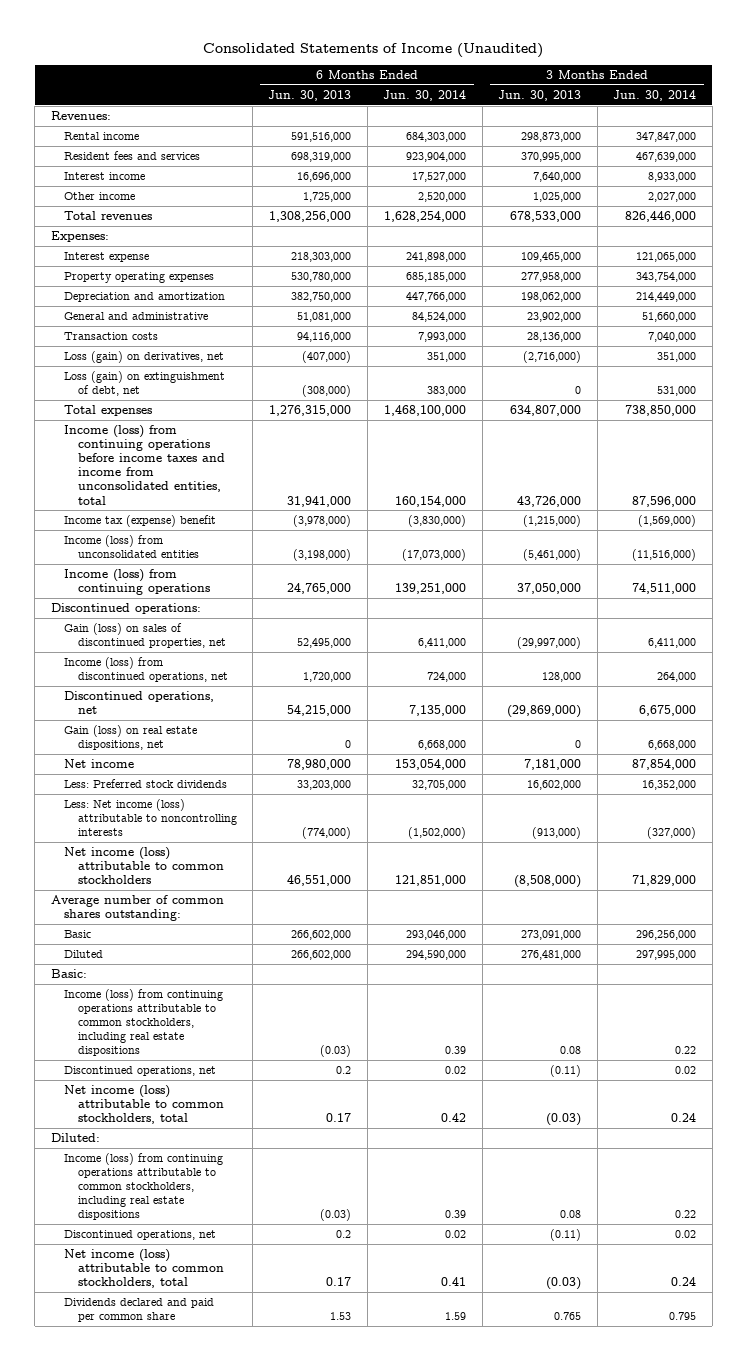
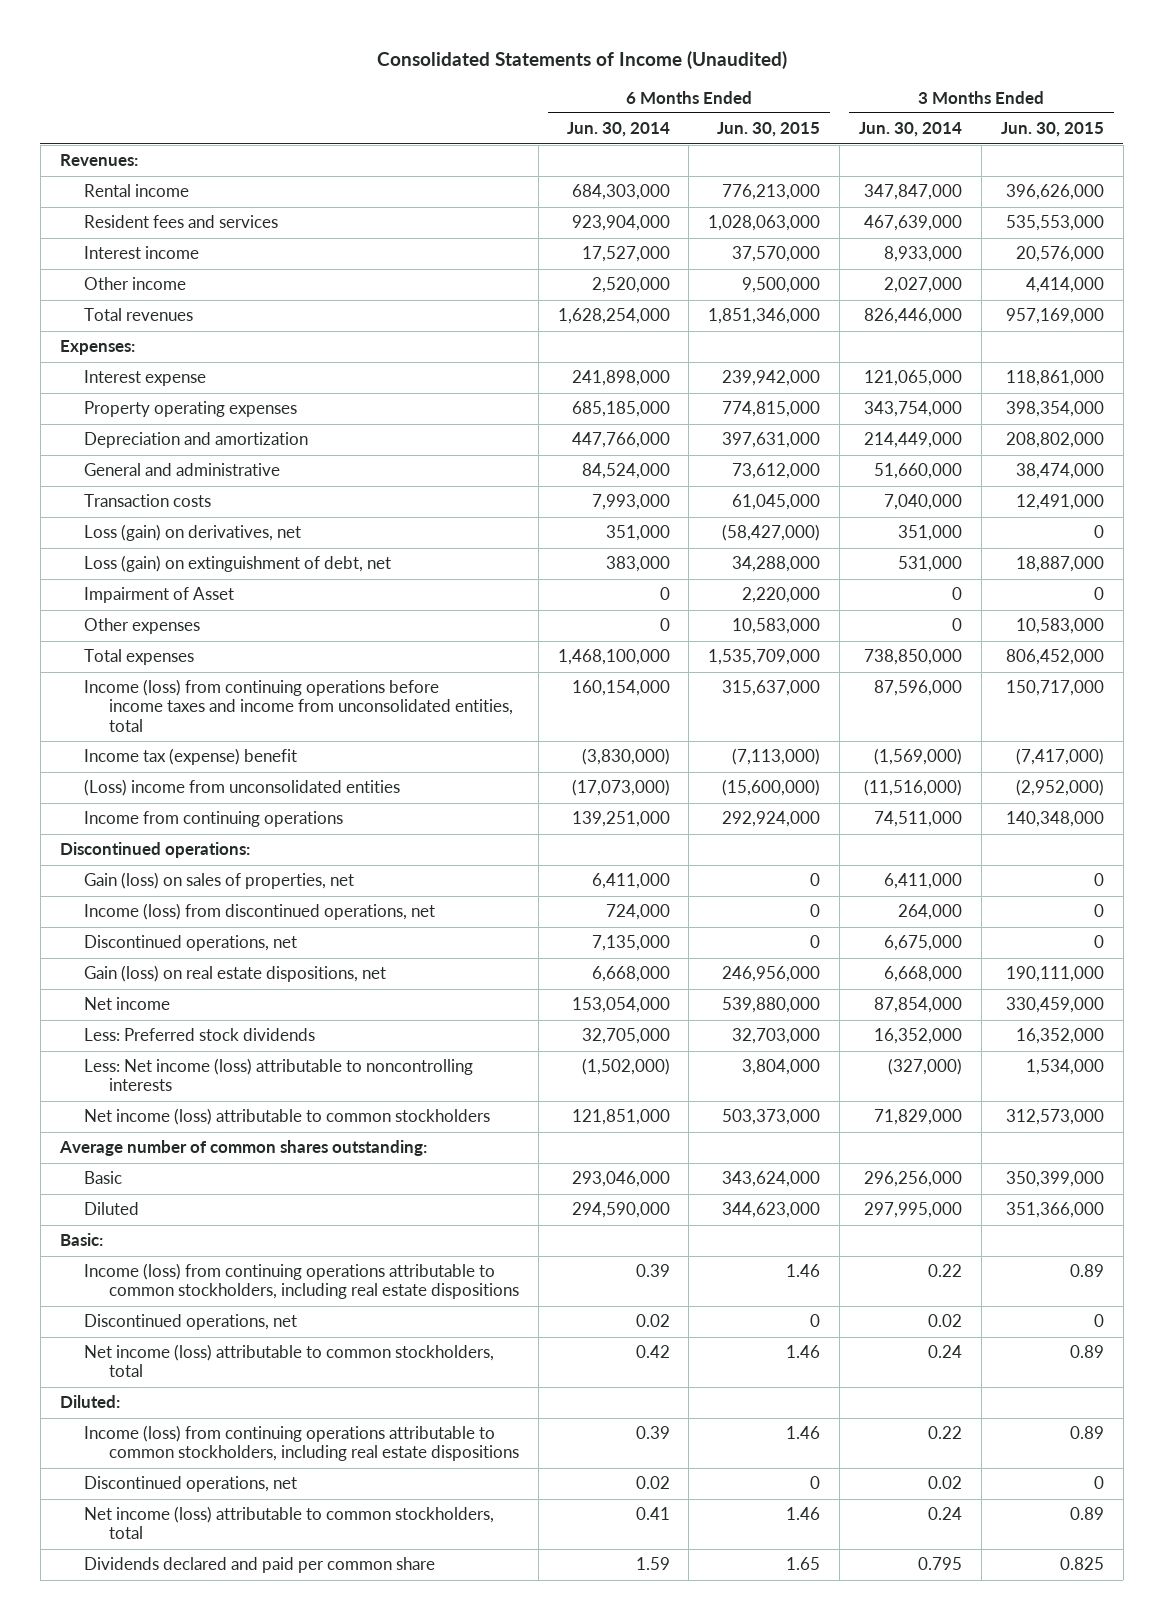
- | 6 Months Ended Jun. 30, 2013 | 6 Months Ended Jun. 30, 2014 | 3 Months Ended Jun. 30, 2013 | 3 Months Ended Jun. 30, 2014
+ | 6 Months Ended Jun. 30, 2014 | 6 Months Ended Jun. 30, 2015 | 3 Months Ended Jun. 30, 2014 | 3 Months Ended Jun. 30, 2015
+ Impairment of Asset | 0 | 2,220,000 | 0 | 0
+ Other expenses | 0 | 10,583,000 | 0 | 10,583,000
- Income (loss) from unconsolidated entities | (3,198,000) | (17,073,000) | (5,461,000) | (11,516,000)
- Income (loss) from continuing operations | 24,765,000 | 139,251,000 | 37,050,000 | 74,511,000
+ (Loss) income from unconsolidated entities | (17,073,000) | (15,600,000) | (11,516,000) | (2,952,000)
+ Income from continuing operations | 139,251,000 | 292,924,000 | 74,511,000 | 140,348,000
- Gain (loss) on sales of discontinued properties, net | 52,495,000 | 6,411,000 | (29,997,000) | 6,411,000
+ Gain (loss) on sales of properties, net | 6,411,000 | 0 | 6,411,000 | 0

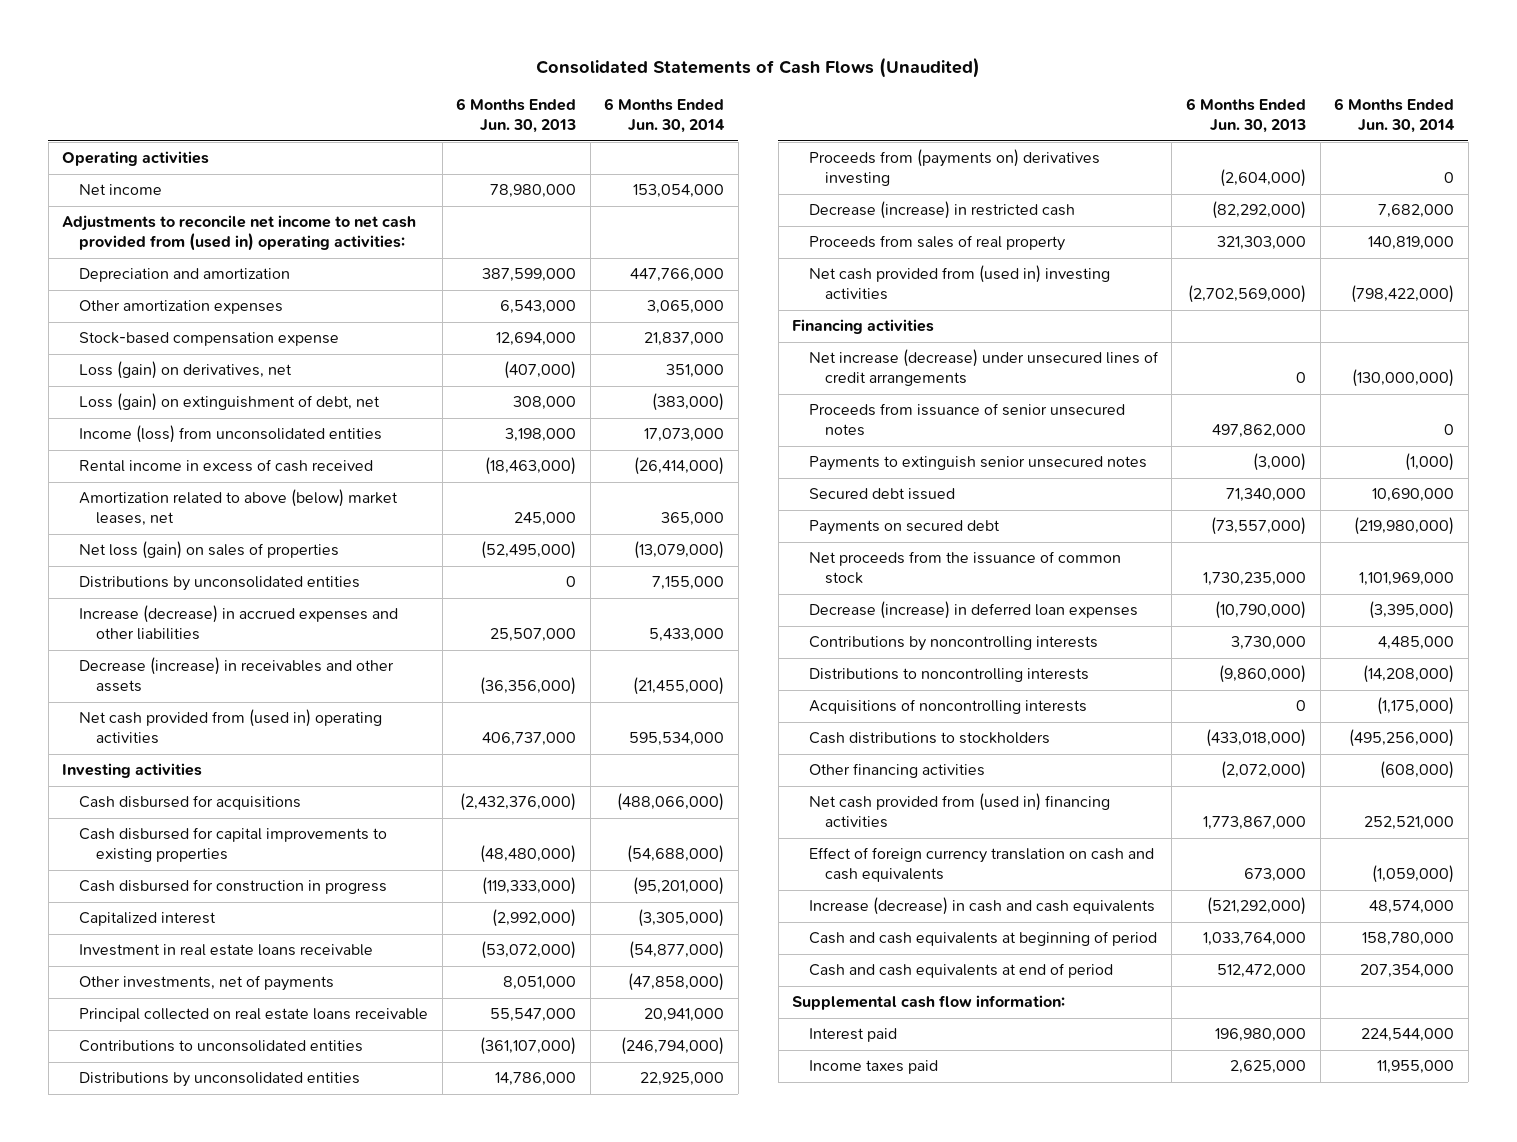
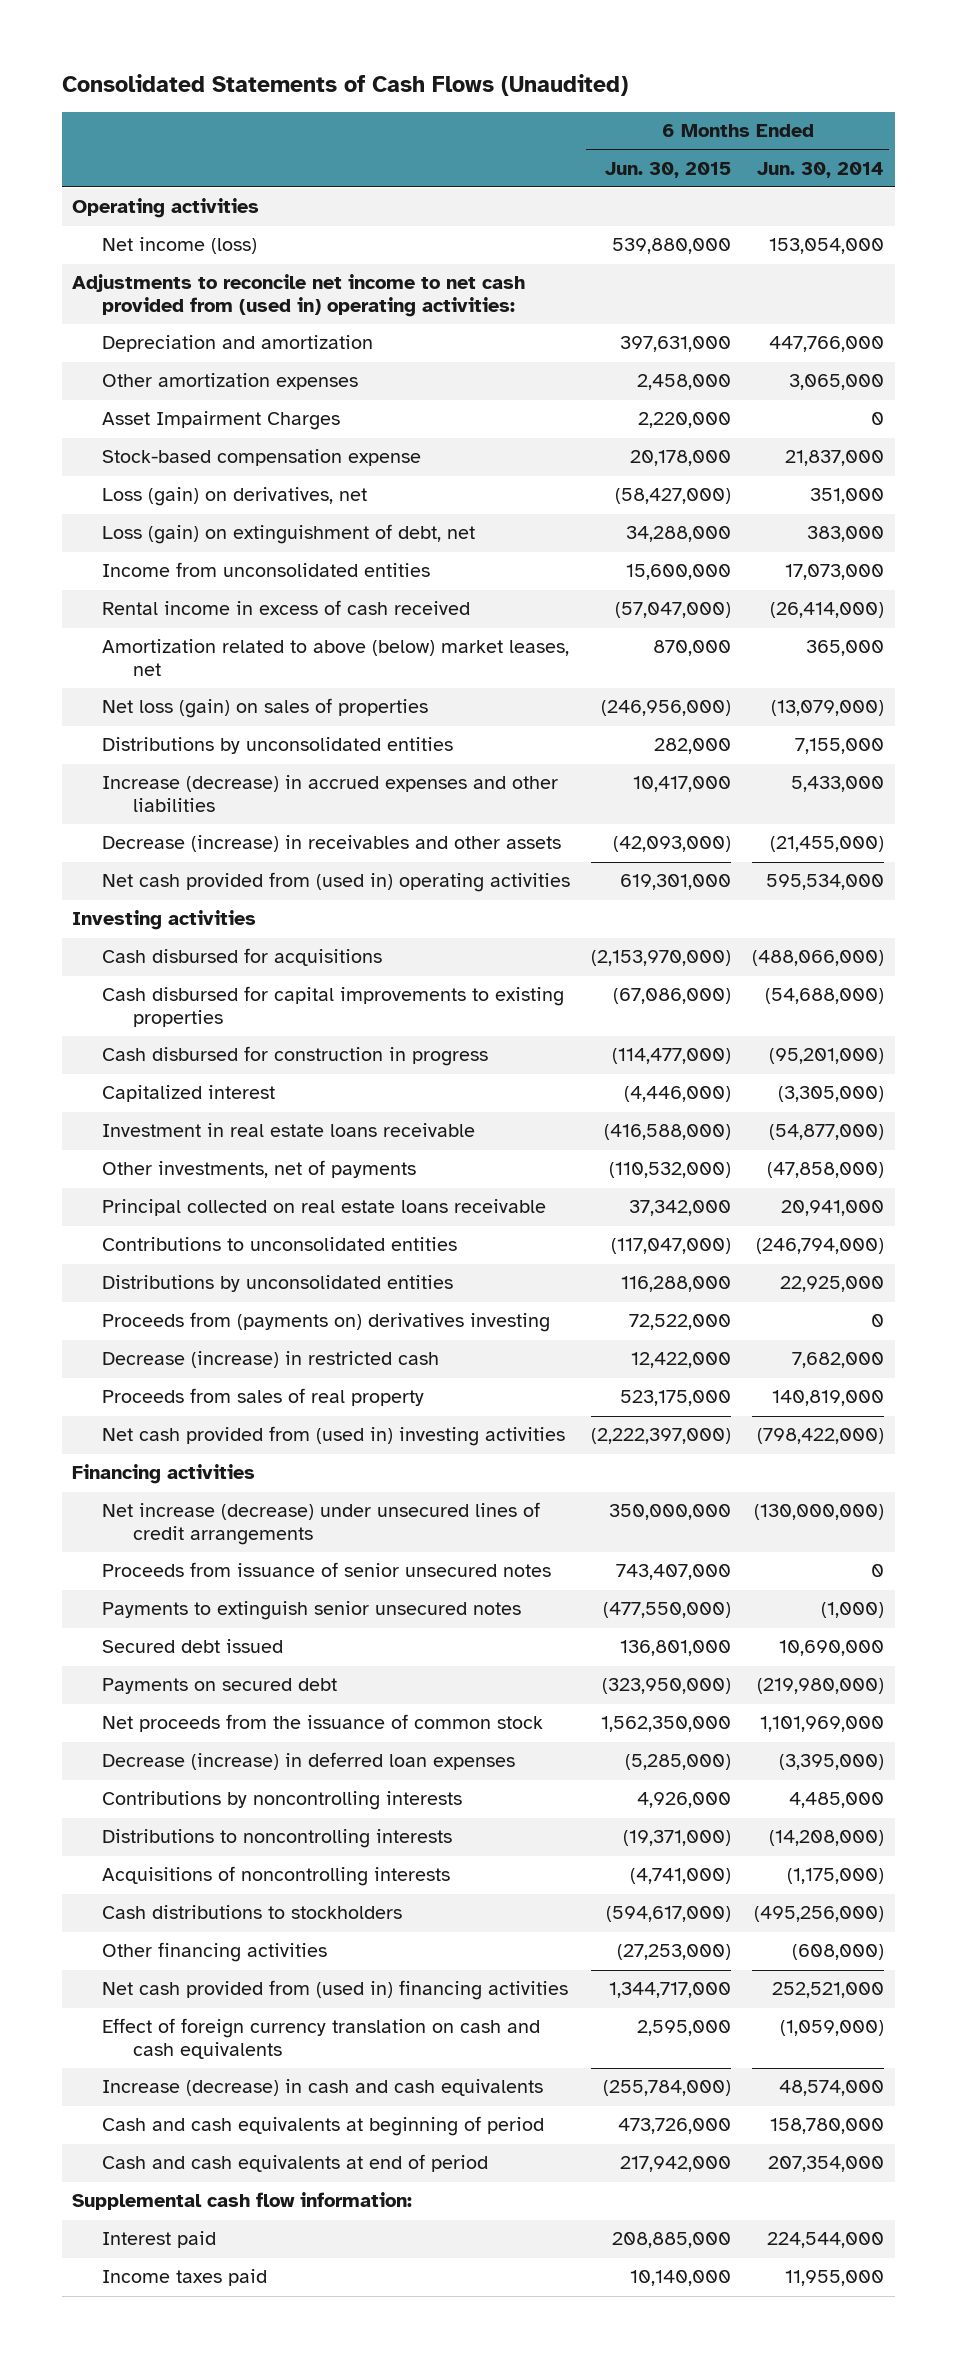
- | 6 Months Ended Jun. 30, 2013 | 6 Months Ended Jun. 30, 2014
+ | 6 Months Ended Jun. 30, 2015 | 6 Months Ended Jun. 30, 2014
- Net income | 78,980,000 | 153,054,000
+ Net income (loss) | 539,880,000 | 153,054,000
+ Asset Impairment Charges | 2,220,000 | 0
- Loss (gain) on extinguishment of debt, net | 308,000 | (383,000)
- Income (loss) from unconsolidated entities | 3,198,000 | 17,073,000
+ Loss (gain) on extinguishment of debt, net | 34,288,000 | 383,000
+ Income from unconsolidated entities | 15,600,000 | 17,073,000

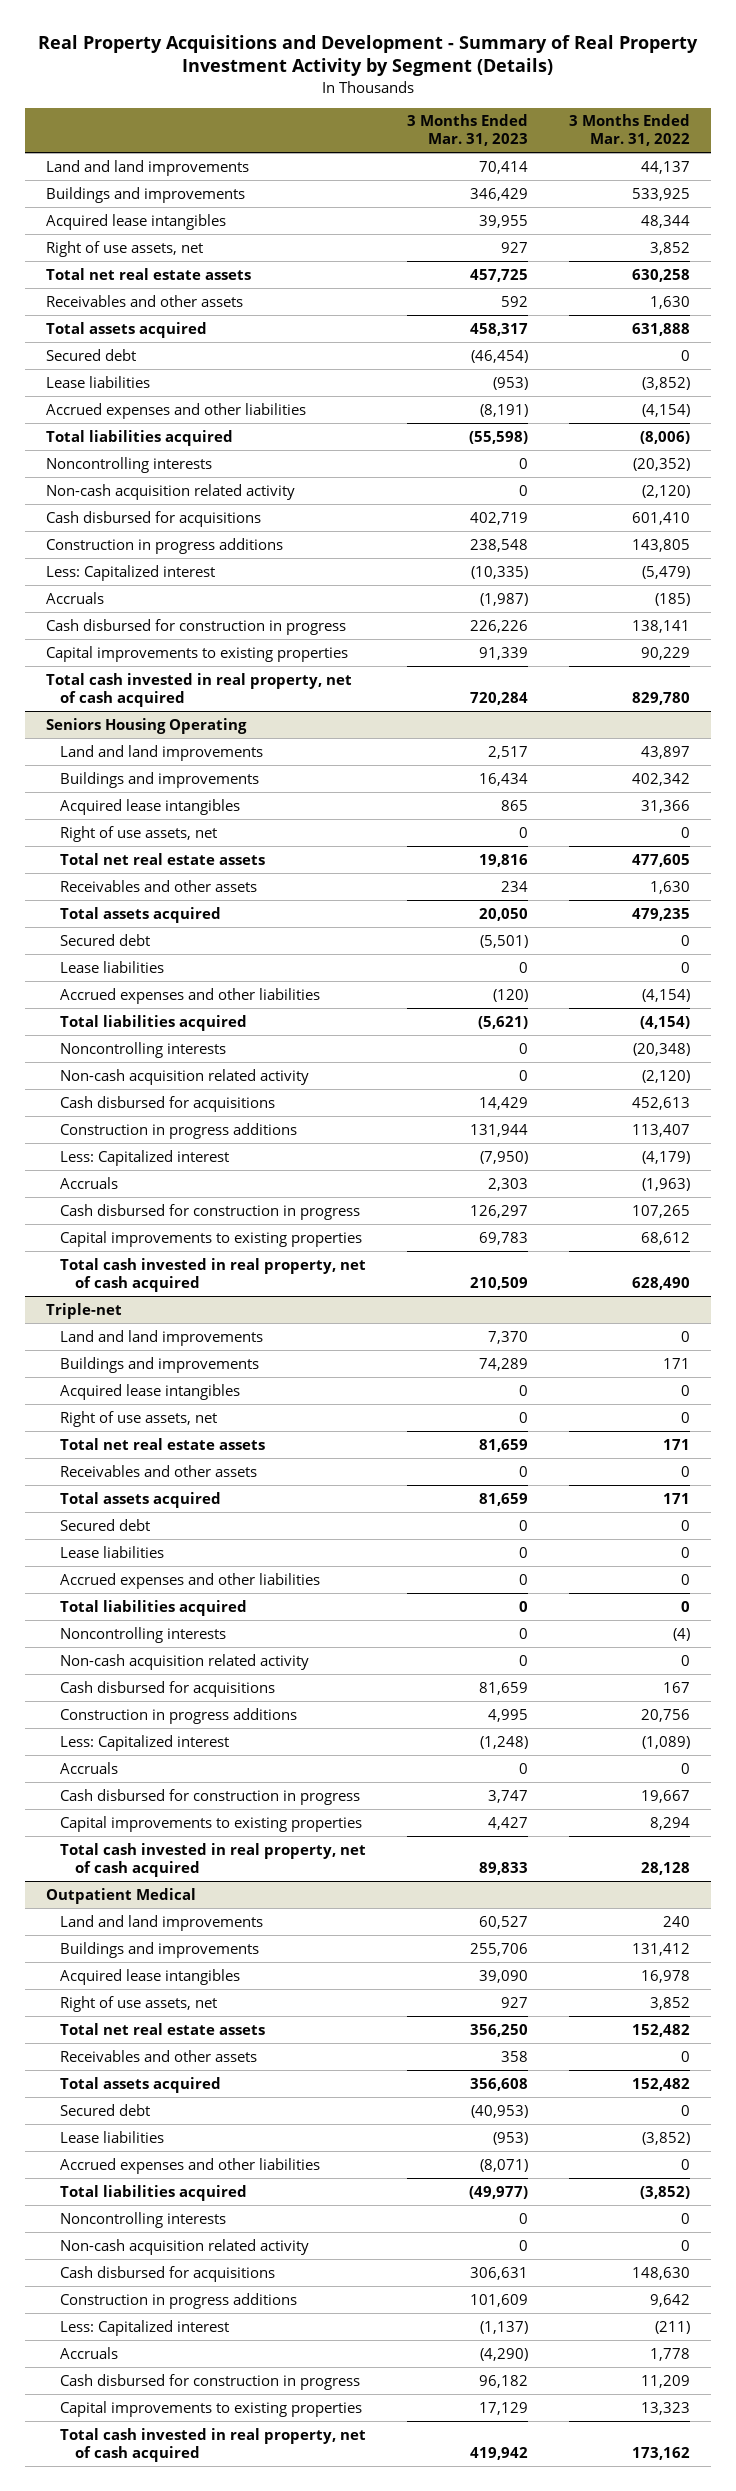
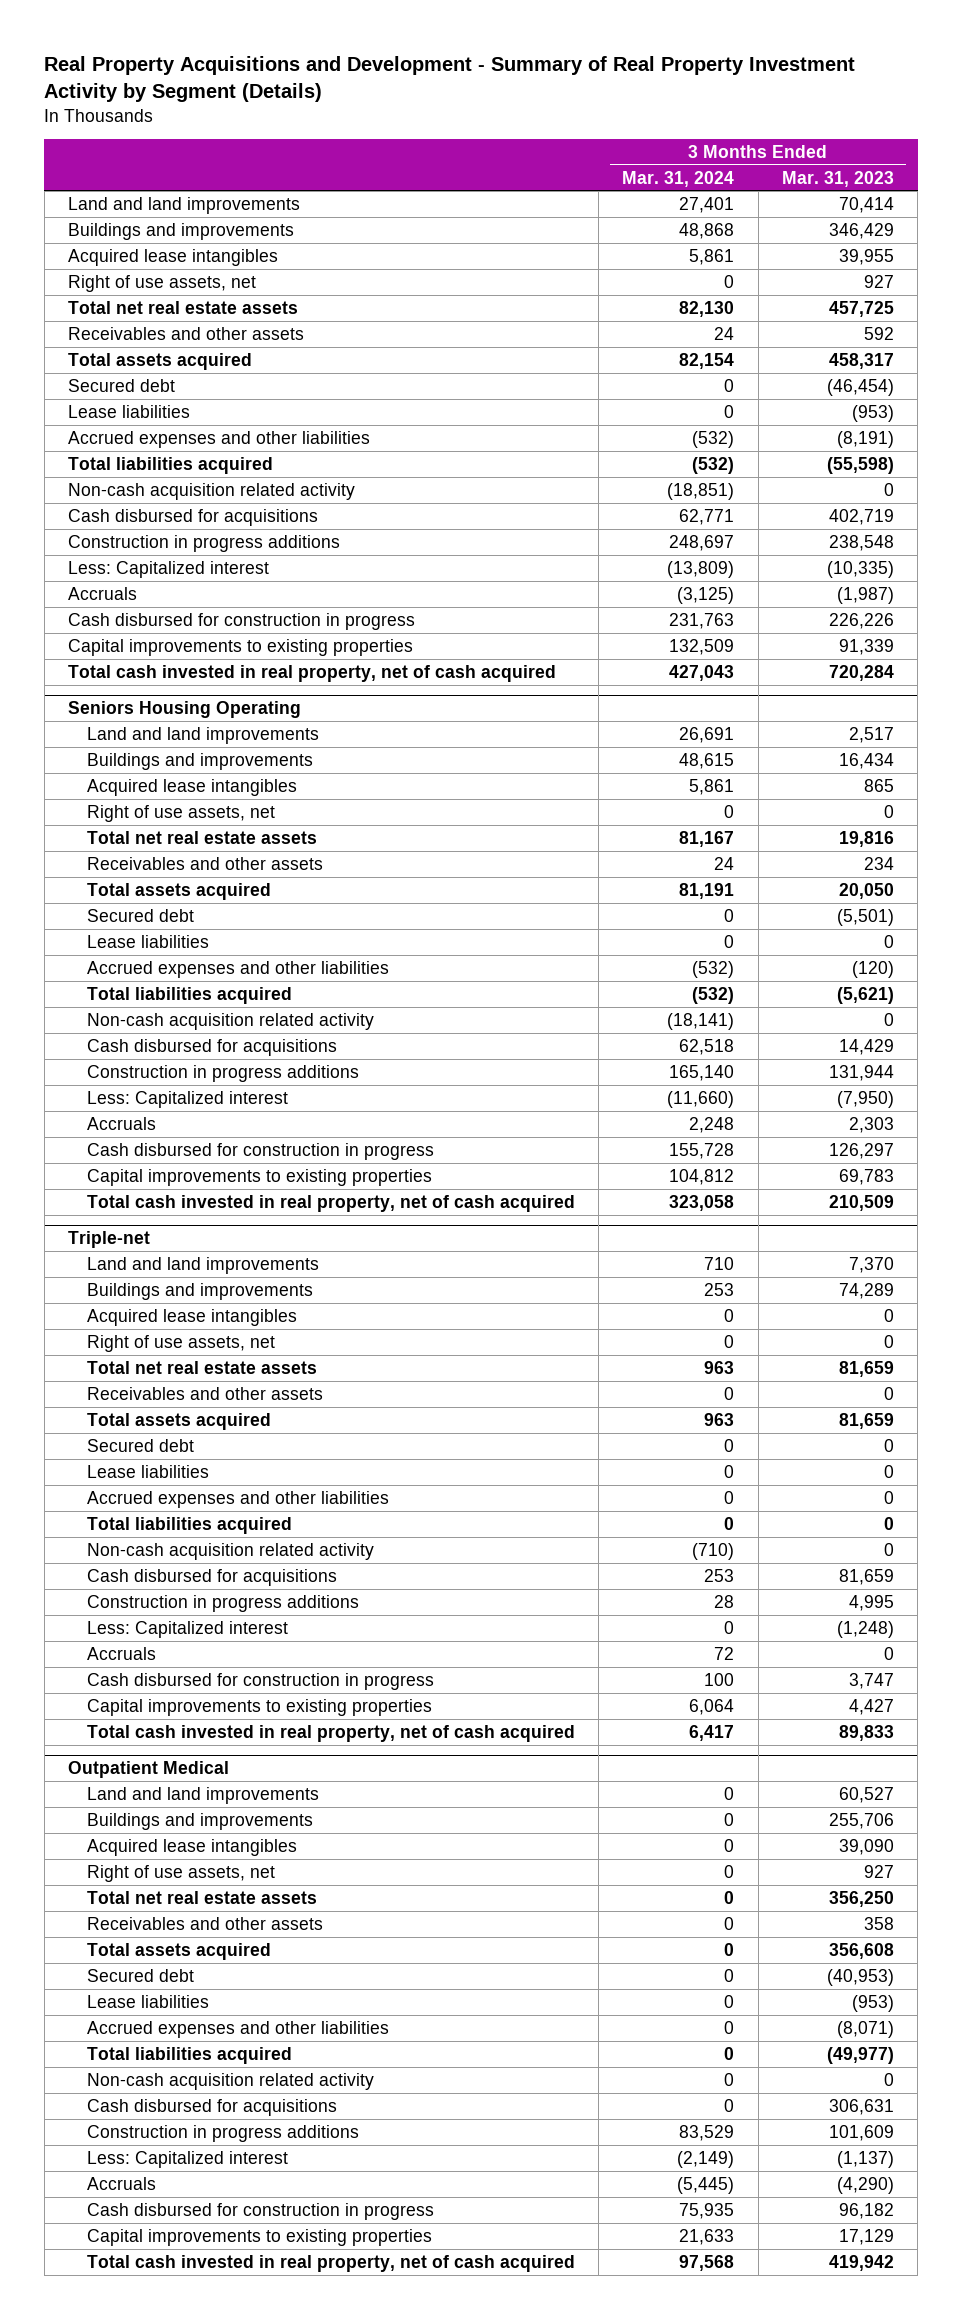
- | 3 Months Ended Mar. 31, 2023 | 3 Months Ended Mar. 31, 2022
+ | 3 Months Ended Mar. 31, 2024 | 3 Months Ended Mar. 31, 2023
- Noncontrolling interests | 0 | (20,352)
@ Seniors Housing Operating
- Noncontrolling interests | 0 | (20,348)
@ Triple-net
- Noncontrolling interests | 0 | (4)
@ Outpatient Medical
- Noncontrolling interests | 0 | 0

